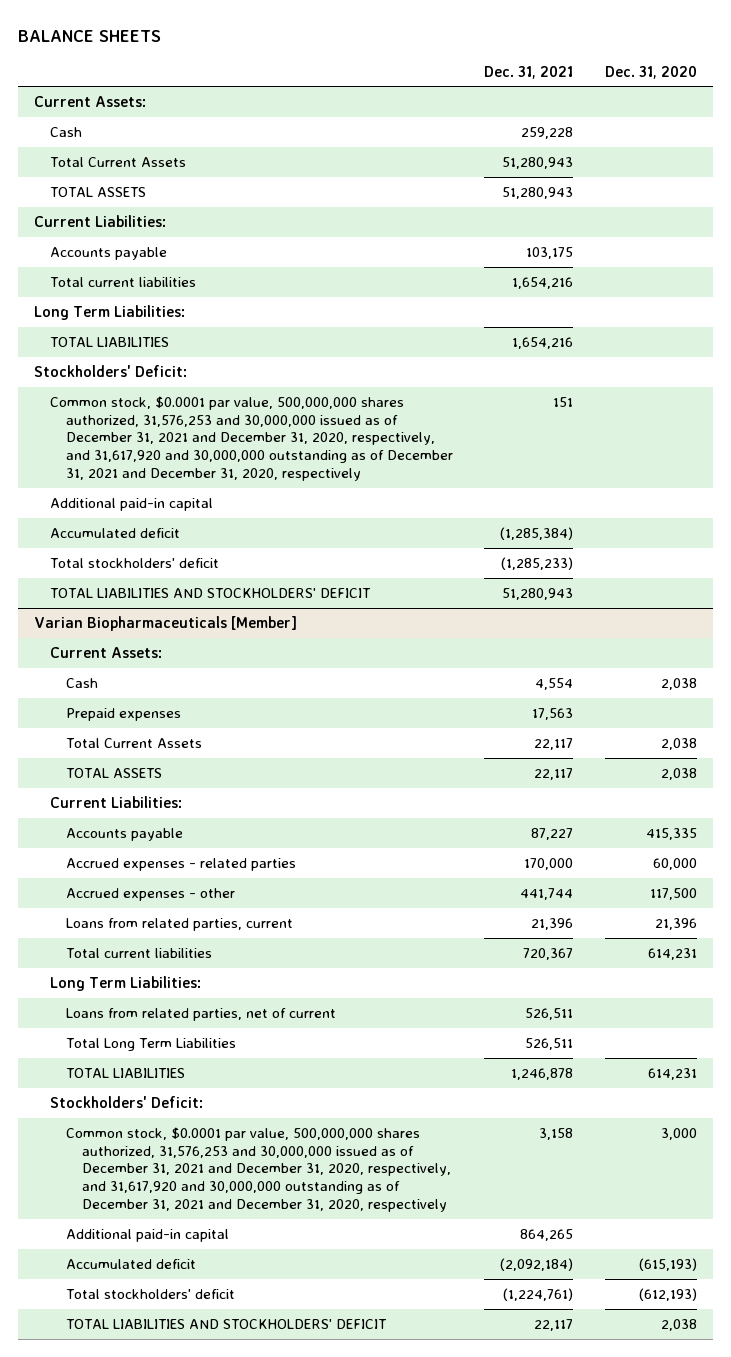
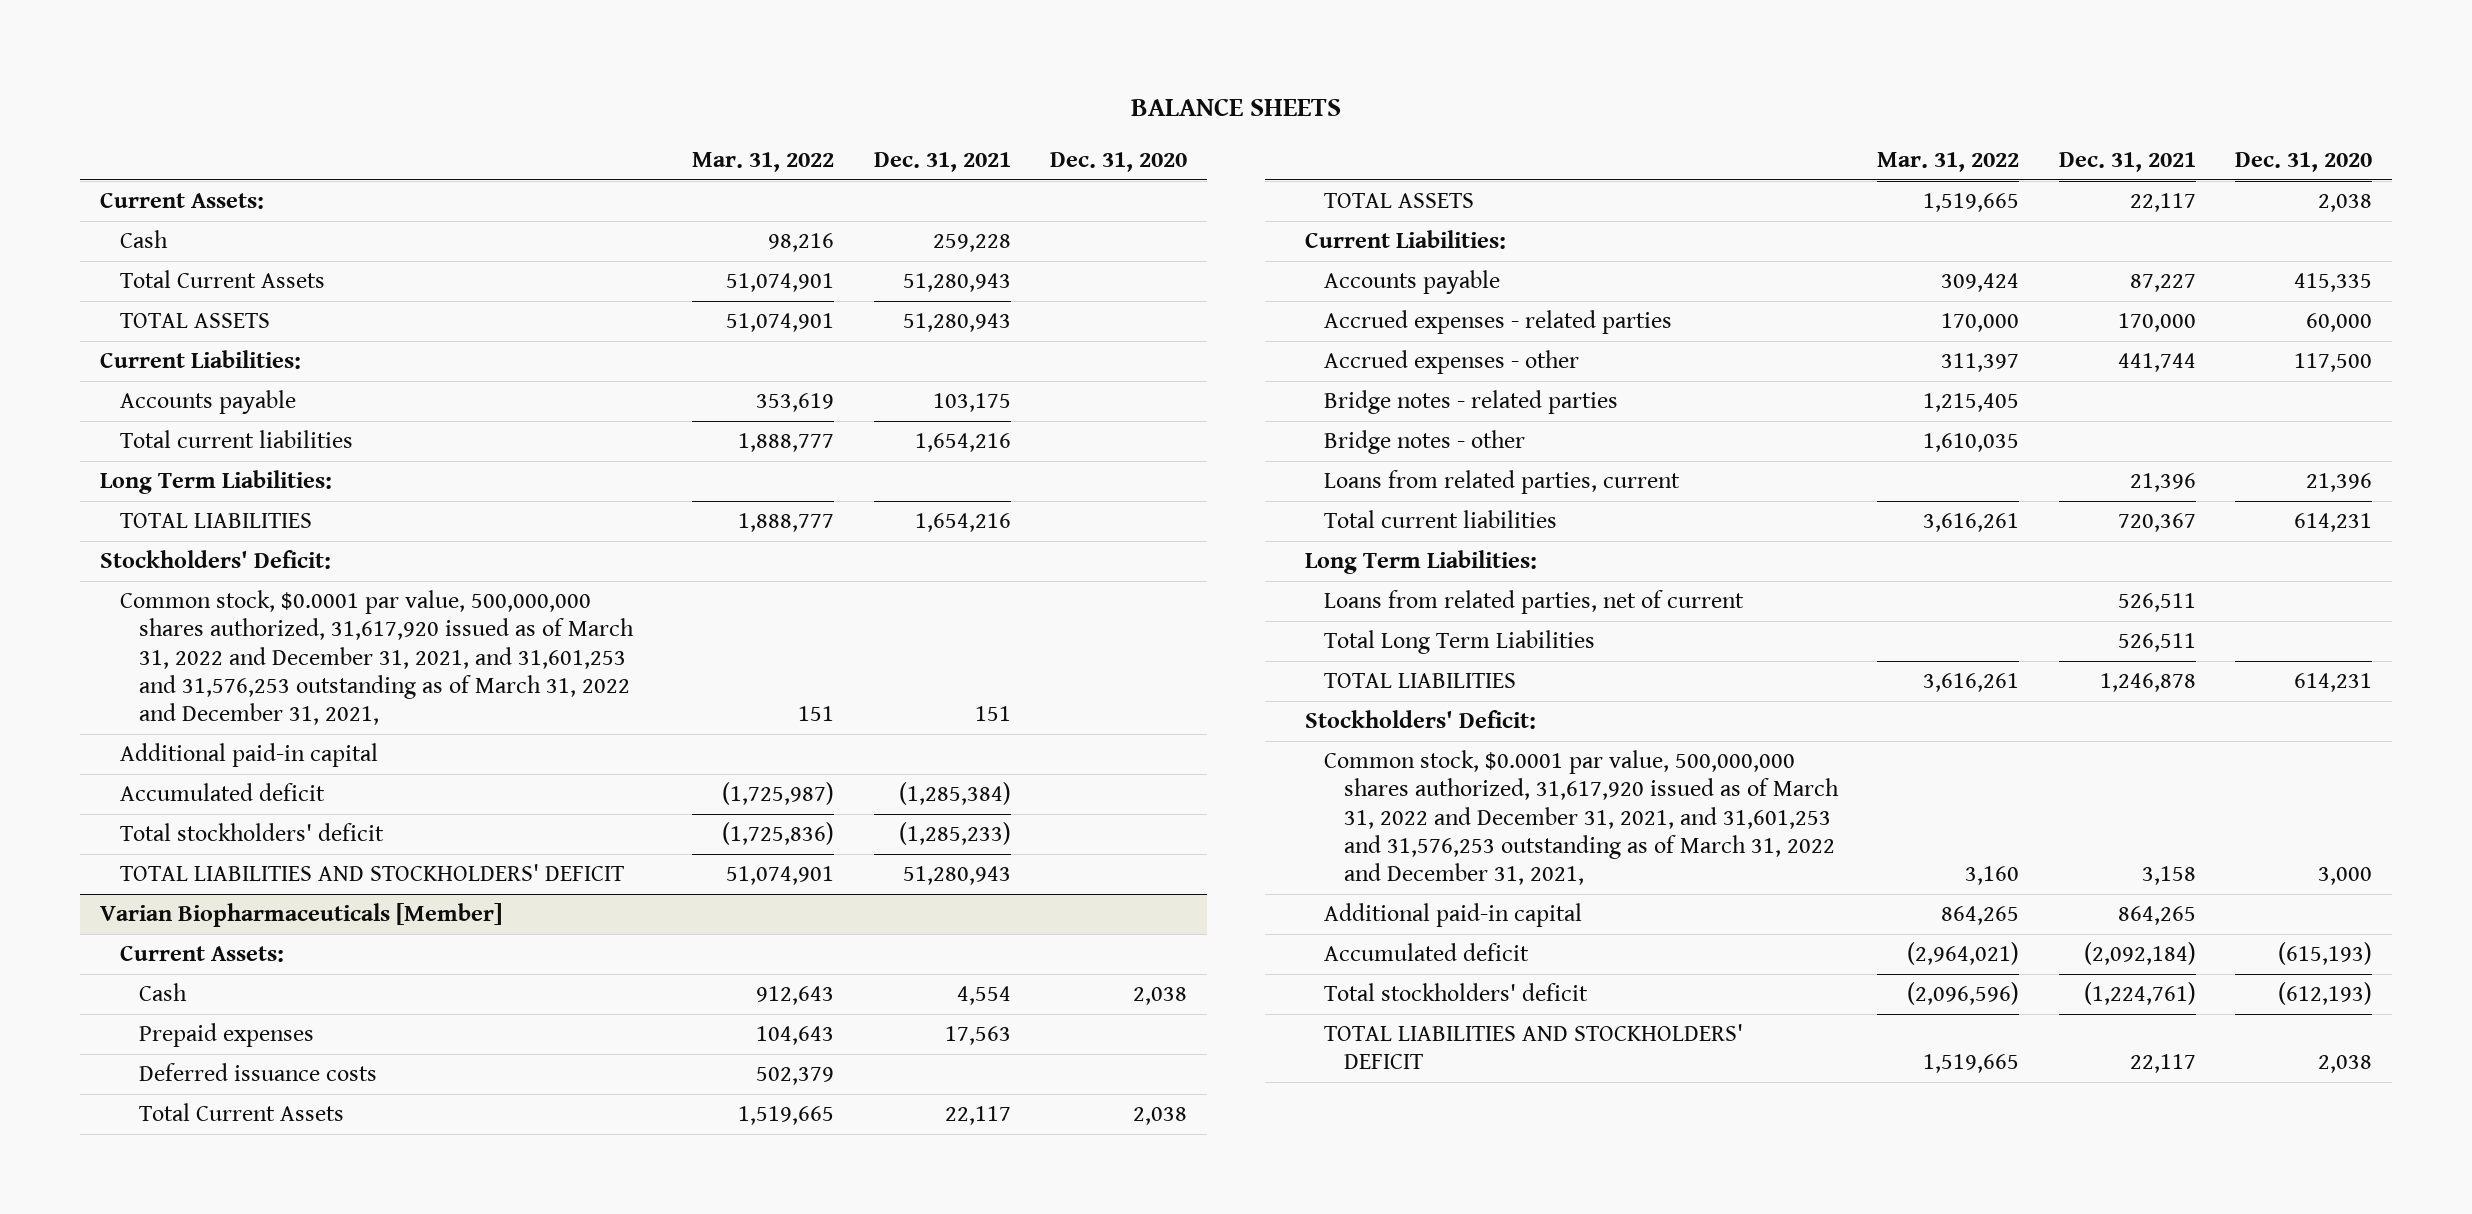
- | Dec. 31, 2021 | Dec. 31, 2020
+ | Mar. 31, 2022 | Dec. 31, 2021 | Dec. 31, 2020
- Common stock, $0.0001 par value, 500,000,000 shares authorized, 31,576,253 and 30,000,000 issued as of December 31, 2021 and December 31, 2020, respectively, and 31,617,920 and 30,000,000 outstanding as of December 31, 2021 and December 31, 2020, respectively | 151 |
+ Common stock, $0.0001 par value, 500,000,000 shares authorized, 31,617,920 issued as of March 31, 2022 and December 31, 2021, and 31,601,253 and 31,576,253 outstanding as of March 31, 2022 and December 31, 2021, | 151 | 151 |
@ Varian Biopharmaceuticals [Member]
+ Deferred issuance costs | 502,379 | |
+ Bridge notes - related parties | 1,215,405 | |
+ Bridge notes - other | 1,610,035 | |
- Common stock, $0.0001 par value, 500,000,000 shares authorized, 31,576,253 and 30,000,000 issued as of December 31, 2021 and December 31, 2020, respectively, and 31,617,920 and 30,000,000 outstanding as of December 31, 2021 and December 31, 2020, respectively | 3,158 | 3,000
+ Common stock, $0.0001 par value, 500,000,000 shares authorized, 31,617,920 issued as of March 31, 2022 and December 31, 2021, and 31,601,253 and 31,576,253 outstanding as of March 31, 2022 and December 31, 2021, | 3,160 | 3,158 | 3,000

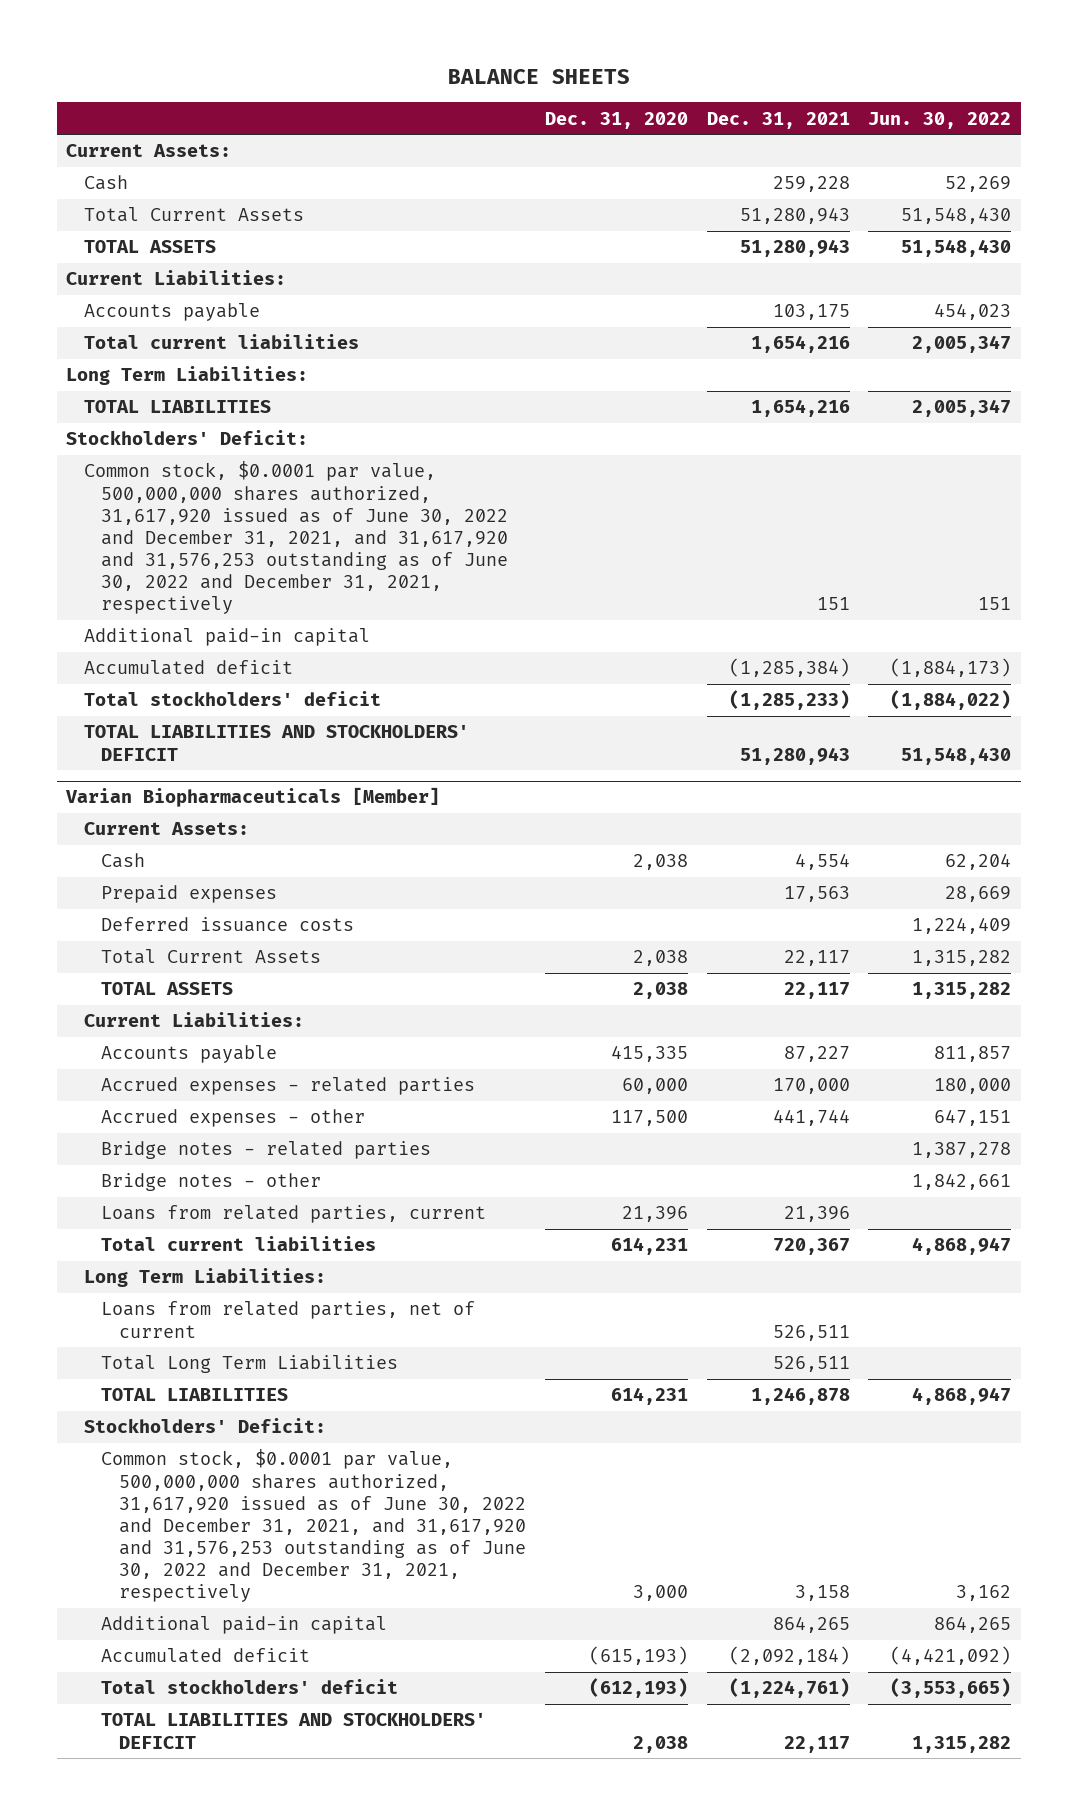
- | Mar. 31, 2022 | Dec. 31, 2021 | Dec. 31, 2020
+ | Dec. 31, 2020 | Dec. 31, 2021 | Jun. 30, 2022
- Common stock, $0.0001 par value, 500,000,000 shares authorized, 31,617,920 issued as of March 31, 2022 and December 31, 2021, and 31,601,253 and 31,576,253 outstanding as of March 31, 2022 and December 31, 2021, | 151 | 151 |
+ Common stock, $0.0001 par value, 500,000,000 shares authorized, 31,617,920 issued as of June 30, 2022 and December 31, 2021, and 31,617,920 and 31,576,253 outstanding as of June 30, 2022 and December 31, 2021, respectively | | 151 | 151
@ Varian Biopharmaceuticals [Member]
- Common stock, $0.0001 par value, 500,000,000 shares authorized, 31,617,920 issued as of March 31, 2022 and December 31, 2021, and 31,601,253 and 31,576,253 outstanding as of March 31, 2022 and December 31, 2021, | 3,160 | 3,158 | 3,000
+ Common stock, $0.0001 par value, 500,000,000 shares authorized, 31,617,920 issued as of June 30, 2022 and December 31, 2021, and 31,617,920 and 31,576,253 outstanding as of June 30, 2022 and December 31, 2021, respectively | 3,000 | 3,158 | 3,162

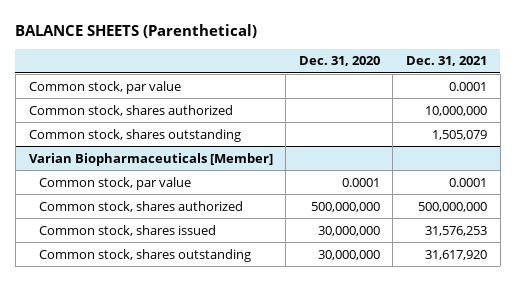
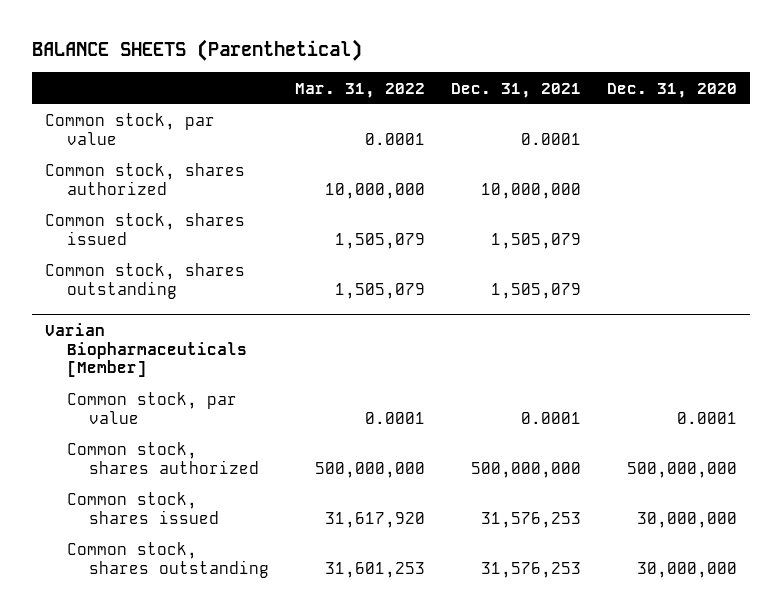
- | Dec. 31, 2020 | Dec. 31, 2021
+ | Mar. 31, 2022 | Dec. 31, 2021 | Dec. 31, 2020
+ Common stock, shares issued | 1,505,079 | 1,505,079 |
@ Varian Biopharmaceuticals [Member]
- Common stock, shares outstanding | 30,000,000 | 31,617,920
+ Common stock, shares outstanding | 31,601,253 | 31,576,253 | 30,000,000

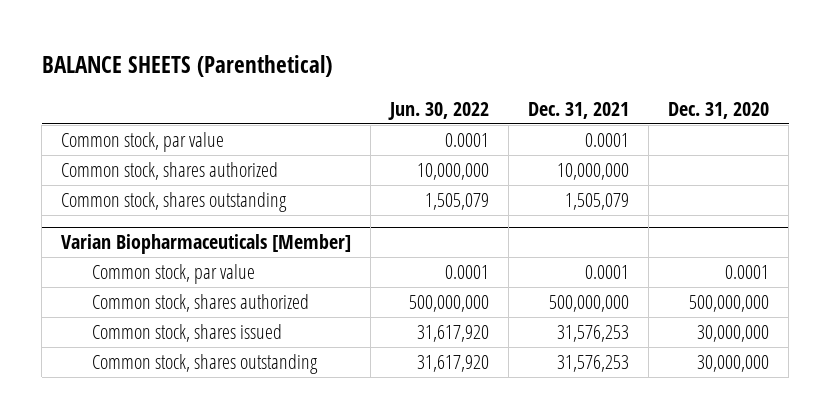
- | Mar. 31, 2022 | Dec. 31, 2021 | Dec. 31, 2020
+ | Jun. 30, 2022 | Dec. 31, 2021 | Dec. 31, 2020
- Common stock, shares issued | 1,505,079 | 1,505,079 |

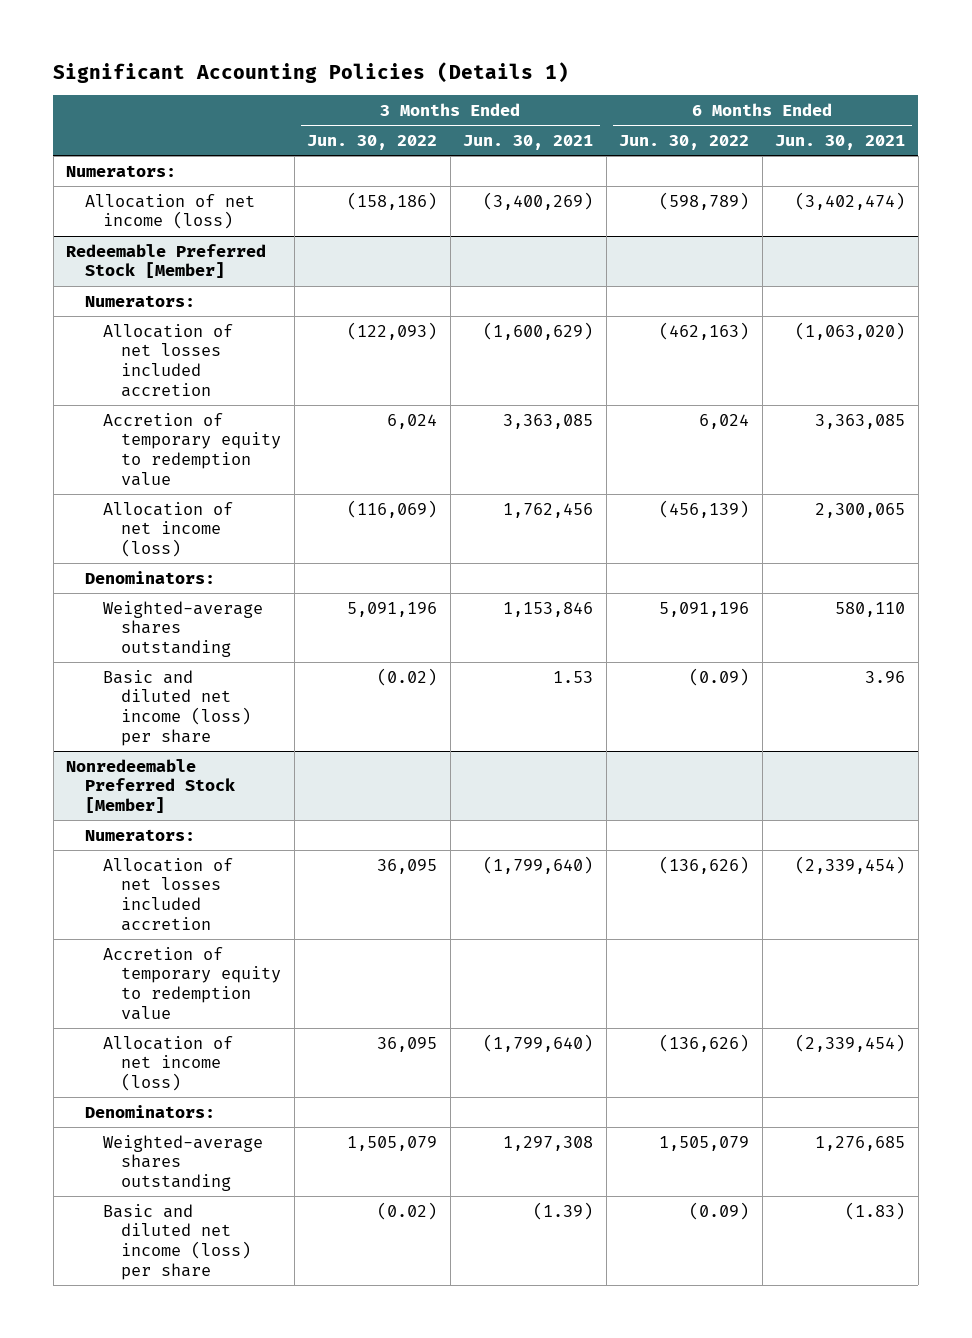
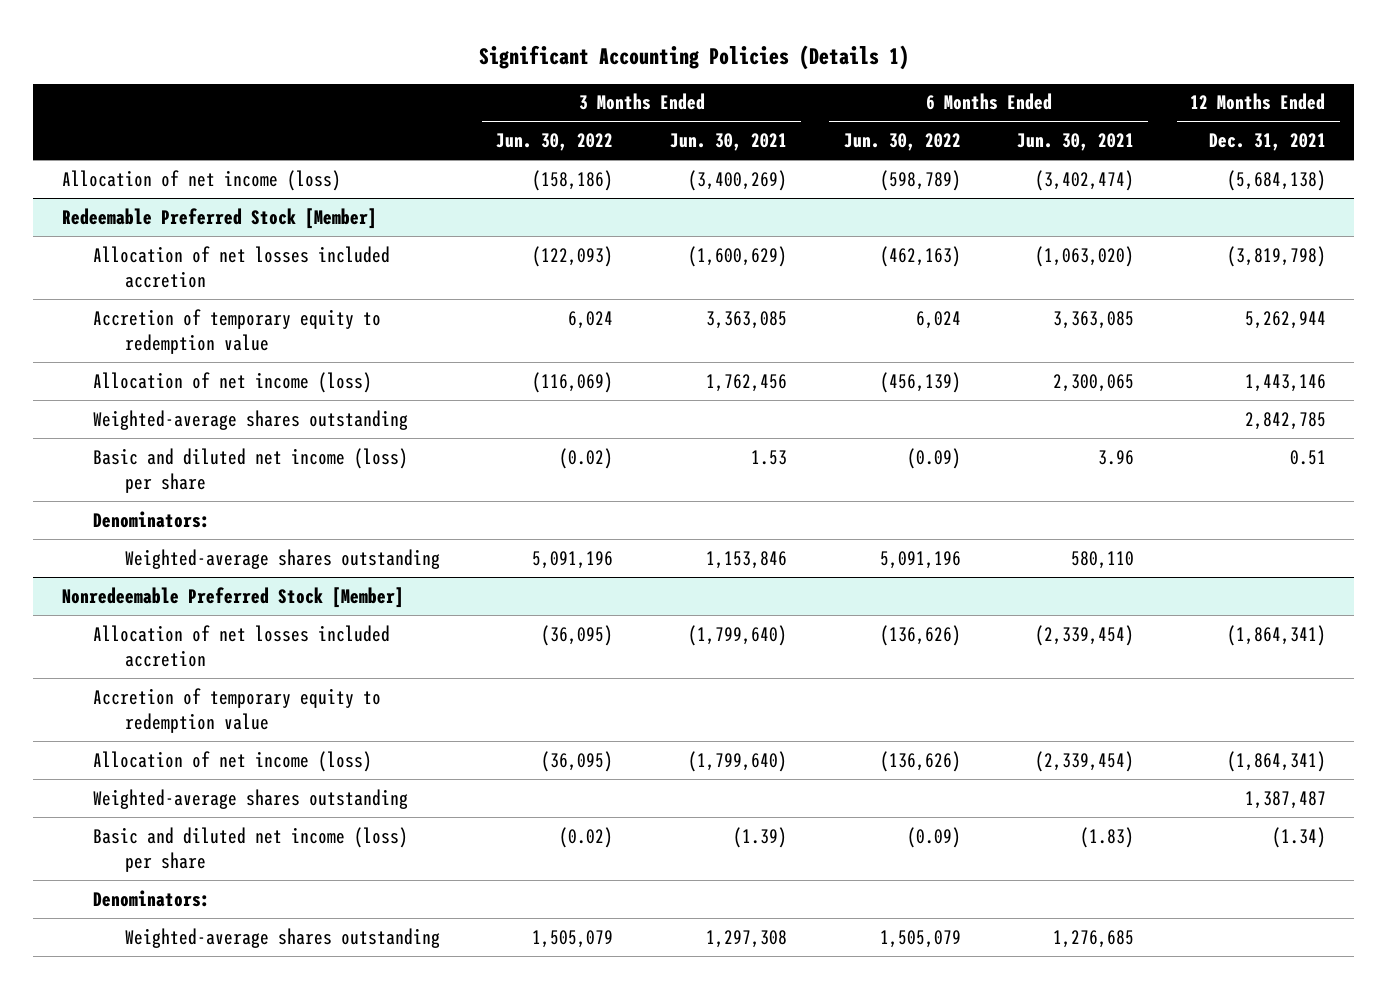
- | 3 Months Ended Jun. 30, 2022 | 3 Months Ended Jun. 30, 2021 | 6 Months Ended Jun. 30, 2022 | 6 Months Ended Jun. 30, 2021
+ | 3 Months Ended Jun. 30, 2022 | 3 Months Ended Jun. 30, 2021 | 6 Months Ended Jun. 30, 2022 | 6 Months Ended Jun. 30, 2021 | 12 Months Ended Dec. 31, 2021
- Numerators:
@ Redeemable Preferred Stock [Member]
- Numerators:
+ Weighted-average shares outstanding | | | | | 2,842,785
moved up: Basic and diluted net income (loss) per share | (0.02) | 1.53 | (0.09) | 3.96 | 0.51
@ Nonredeemable Preferred Stock [Member]
- Numerators:
- Allocation of net losses included accretion | 36,095 | (1,799,640) | (136,626) | (2,339,454)
+ Allocation of net losses included accretion | (36,095) | (1,799,640) | (136,626) | (2,339,454) | (1,864,341)
- Allocation of net income (loss) | 36,095 | (1,799,640) | (136,626) | (2,339,454)
+ Allocation of net income (loss) | (36,095) | (1,799,640) | (136,626) | (2,339,454) | (1,864,341)
+ Weighted-average shares outstanding | | | | | 1,387,487
moved up: Basic and diluted net income (loss) per share | (0.02) | (1.39) | (0.09) | (1.83) | (1.34)

